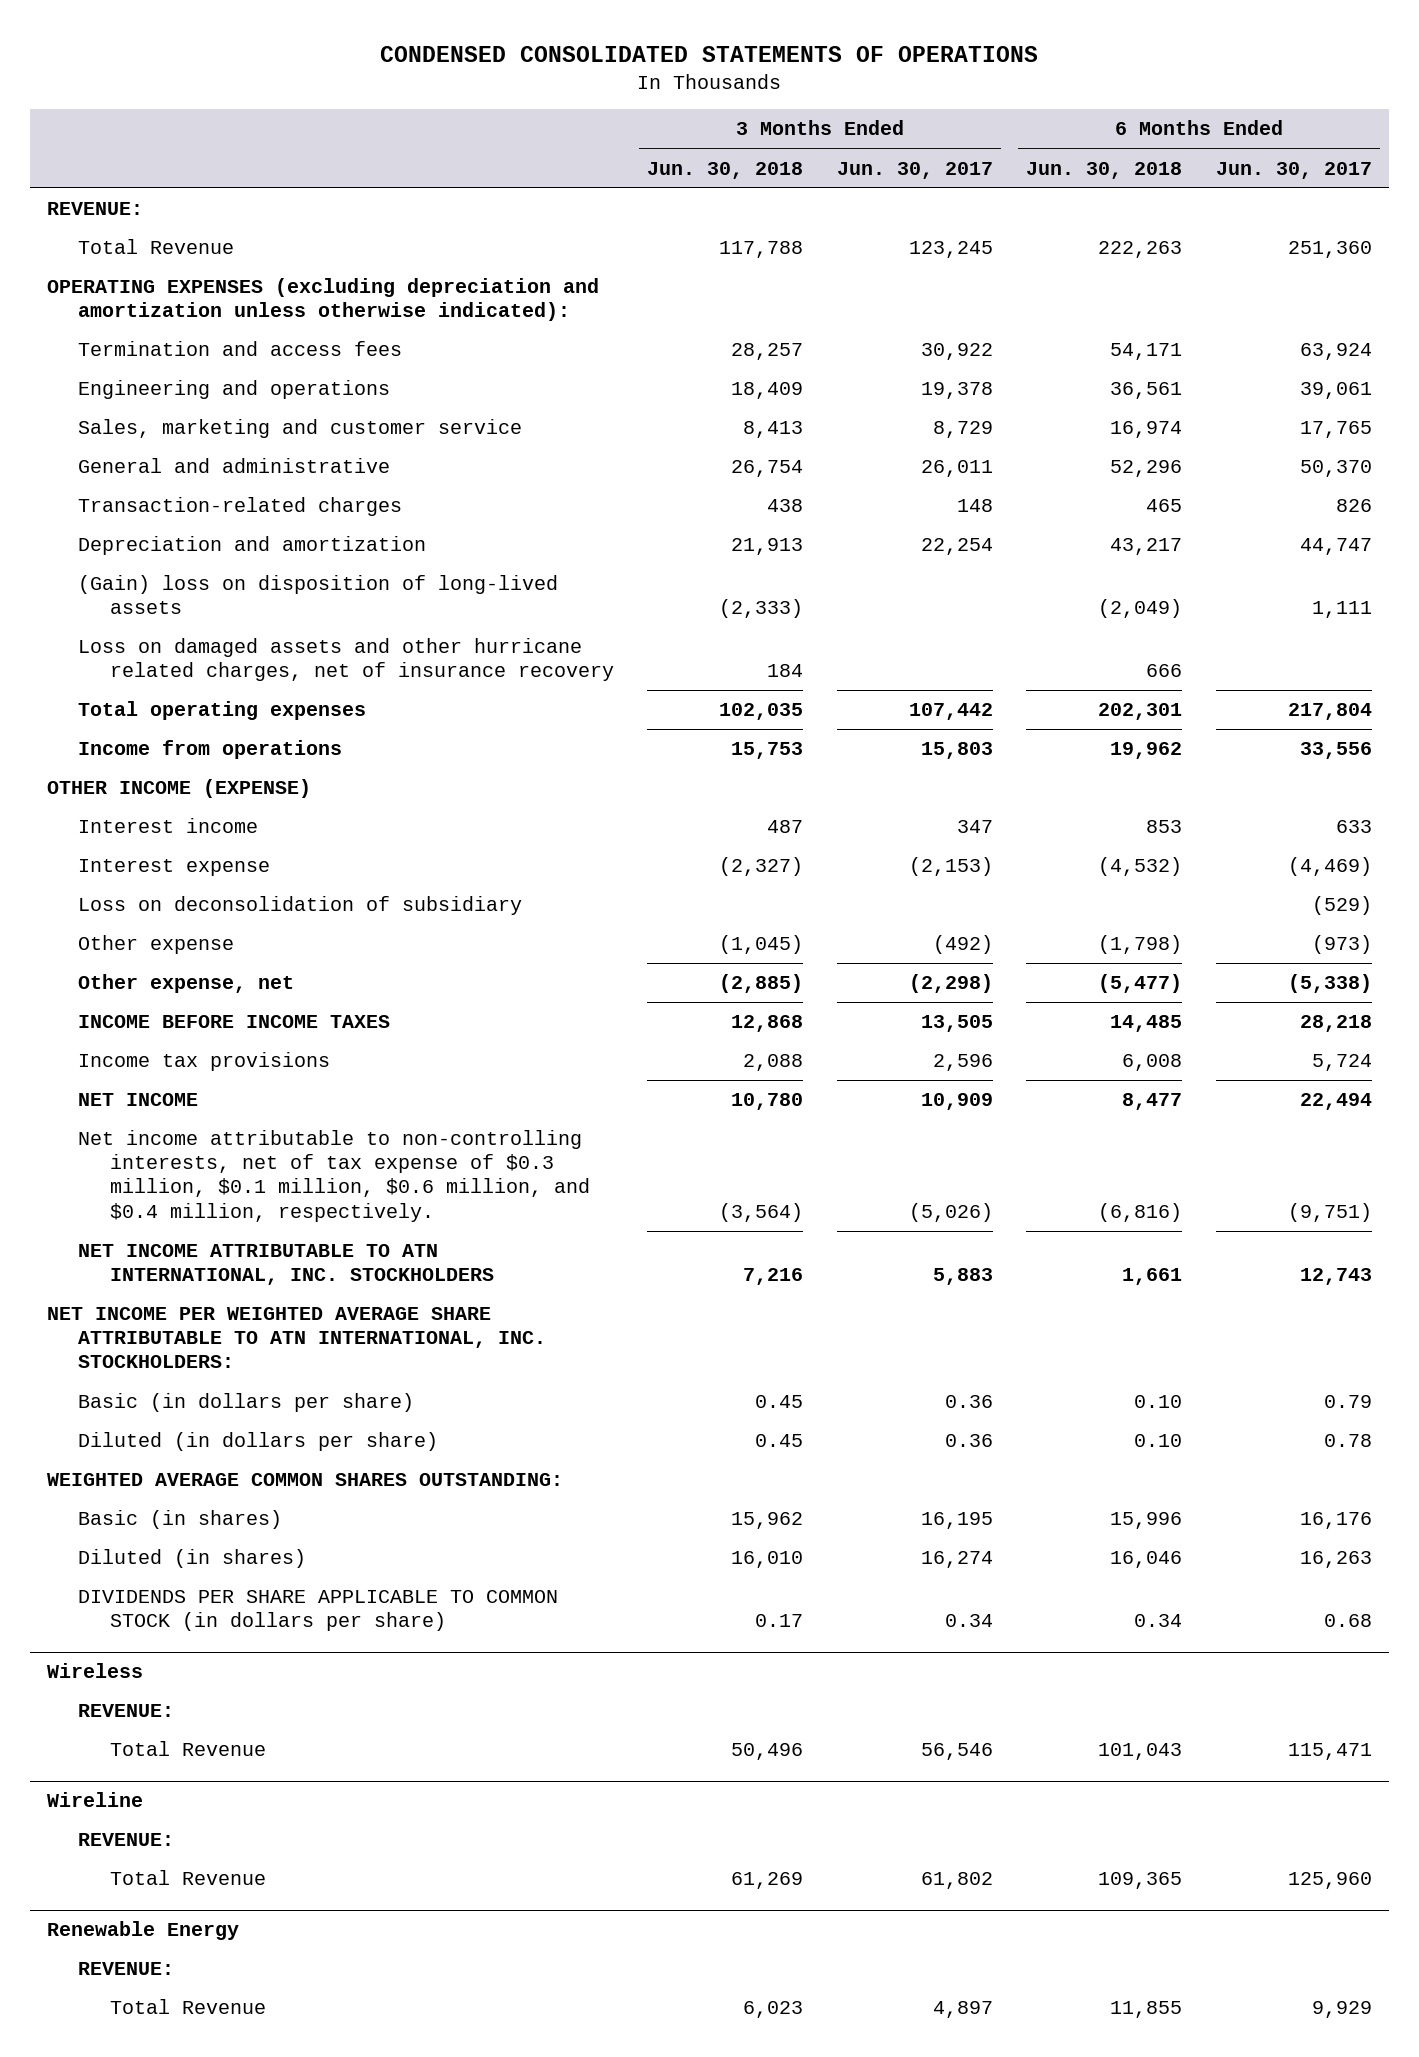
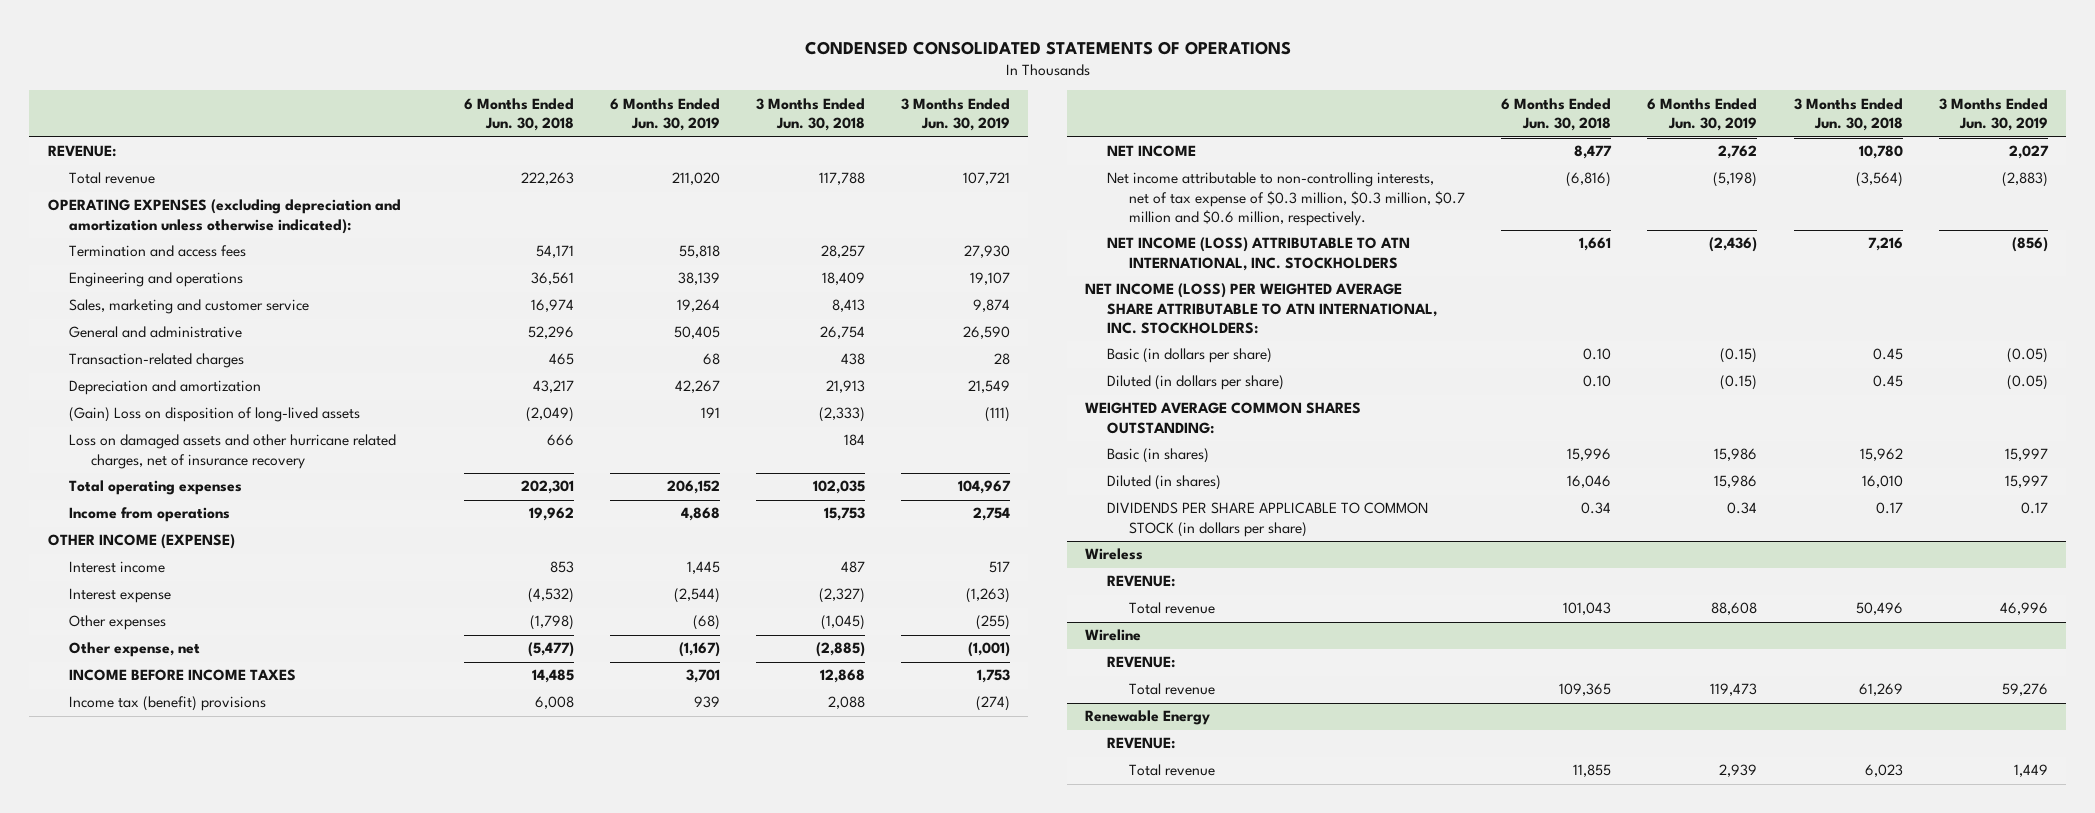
- | 3 Months Ended Jun. 30, 2018 | 3 Months Ended Jun. 30, 2017 | 6 Months Ended Jun. 30, 2018 | 6 Months Ended Jun. 30, 2017
+ | 6 Months Ended Jun. 30, 2018 | 6 Months Ended Jun. 30, 2019 | 3 Months Ended Jun. 30, 2018 | 3 Months Ended Jun. 30, 2019
- Total Revenue | 117,788 | 123,245 | 222,263 | 251,360
+ Total revenue | 222,263 | 211,020 | 117,788 | 107,721
- (Gain) loss on disposition of long-lived assets | (2,333) | | (2,049) | 1,111
+ (Gain) Loss on disposition of long-lived assets | (2,049) | 191 | (2,333) | (111)
- Loss on deconsolidation of subsidiary | | | | (529)
- Other expense | (1,045) | (492) | (1,798) | (973)
+ Other expenses | (1,798) | (68) | (1,045) | (255)
- Income tax provisions | 2,088 | 2,596 | 6,008 | 5,724
+ Income tax (benefit) provisions | 6,008 | 939 | 2,088 | (274)
- Net income attributable to non-controlling interests, net of tax expense of $0.3 million, $0.1 million, $0.6 million, and $0.4 million, respectively. | (3,564) | (5,026) | (6,816) | (9,751)
- NET INCOME ATTRIBUTABLE TO ATN INTERNATIONAL, INC. STOCKHOLDERS | 7,216 | 5,883 | 1,661 | 12,743
- NET INCOME PER WEIGHTED AVERAGE SHARE ATTRIBUTABLE TO ATN INTERNATIONAL, INC. STOCKHOLDERS:
+ Net income attributable to non-controlling interests, net of tax expense of $0.3 million, $0.3 million, $0.7 million and $0.6 million, respectively. | (6,816) | (5,198) | (3,564) | (2,883)
+ NET INCOME (LOSS) ATTRIBUTABLE TO ATN INTERNATIONAL, INC. STOCKHOLDERS | 1,661 | (2,436) | 7,216 | (856)
+ NET INCOME (LOSS) PER WEIGHTED AVERAGE SHARE ATTRIBUTABLE TO ATN INTERNATIONAL, INC. STOCKHOLDERS:
@ Wireless
- Total Revenue | 50,496 | 56,546 | 101,043 | 115,471
+ Total revenue | 101,043 | 88,608 | 50,496 | 46,996
@ Wireline
- Total Revenue | 61,269 | 61,802 | 109,365 | 125,960
+ Total revenue | 109,365 | 119,473 | 61,269 | 59,276
@ Renewable Energy
- Total Revenue | 6,023 | 4,897 | 11,855 | 9,929
+ Total revenue | 11,855 | 2,939 | 6,023 | 1,449

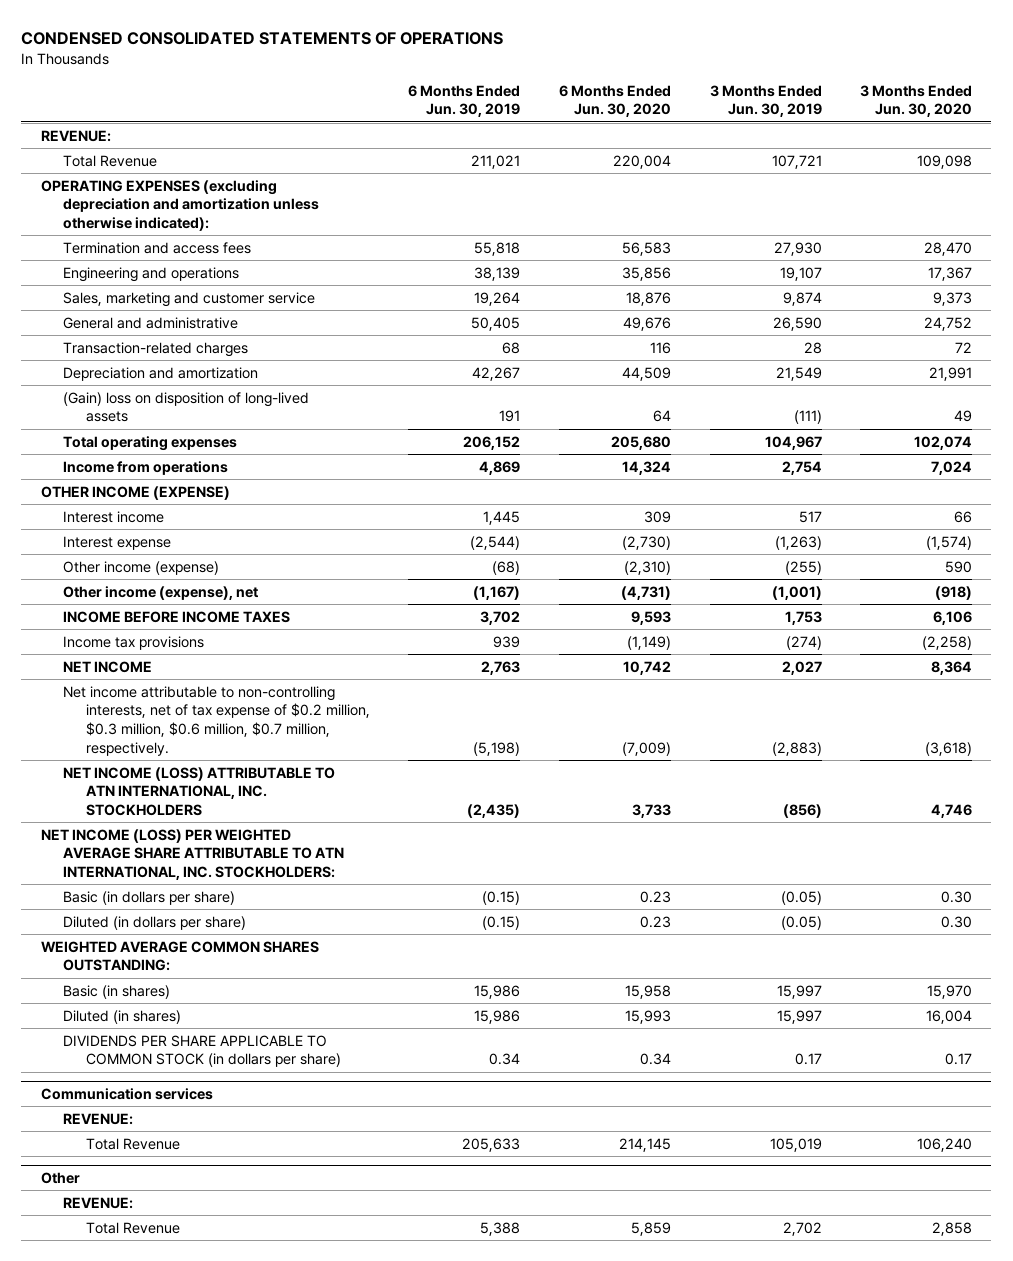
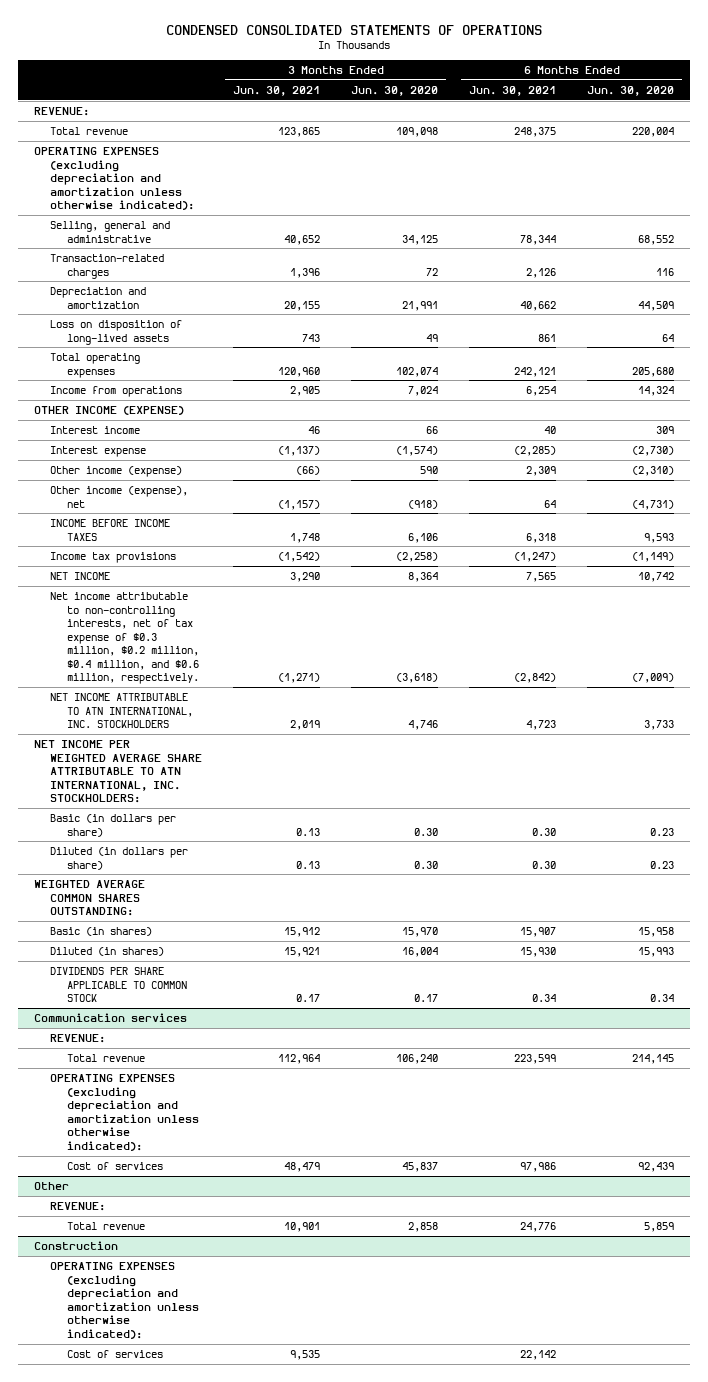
- | 6 Months Ended Jun. 30, 2019 | 6 Months Ended Jun. 30, 2020 | 3 Months Ended Jun. 30, 2019 | 3 Months Ended Jun. 30, 2020
+ | 3 Months Ended Jun. 30, 2021 | 3 Months Ended Jun. 30, 2020 | 6 Months Ended Jun. 30, 2021 | 6 Months Ended Jun. 30, 2020
- Total Revenue | 211,021 | 220,004 | 107,721 | 109,098
+ Total revenue | 123,865 | 109,098 | 248,375 | 220,004
- Termination and access fees | 55,818 | 56,583 | 27,930 | 28,470
- Engineering and operations | 38,139 | 35,856 | 19,107 | 17,367
- Sales, marketing and customer service | 19,264 | 18,876 | 9,874 | 9,373
- General and administrative | 50,405 | 49,676 | 26,590 | 24,752
+ Selling, general and administrative | 40,652 | 34,125 | 78,344 | 68,552
- (Gain) loss on disposition of long-lived assets | 191 | 64 | (111) | 49
+ Loss on disposition of long-lived assets | 743 | 49 | 861 | 64
- Net income attributable to non-controlling interests, net of tax expense of $0.2 million, $0.3 million, $0.6 million, $0.7 million, respectively. | (5,198) | (7,009) | (2,883) | (3,618)
- NET INCOME (LOSS) ATTRIBUTABLE TO ATN INTERNATIONAL, INC. STOCKHOLDERS | (2,435) | 3,733 | (856) | 4,746
- NET INCOME (LOSS) PER WEIGHTED AVERAGE SHARE ATTRIBUTABLE TO ATN INTERNATIONAL, INC. STOCKHOLDERS:
+ Net income attributable to non-controlling interests, net of tax expense of $0.3 million, $0.2 million, $0.4 million, and $0.6 million, respectively. | (1,271) | (3,618) | (2,842) | (7,009)
+ NET INCOME ATTRIBUTABLE TO ATN INTERNATIONAL, INC. STOCKHOLDERS | 2,019 | 4,746 | 4,723 | 3,733
+ NET INCOME PER WEIGHTED AVERAGE SHARE ATTRIBUTABLE TO ATN INTERNATIONAL, INC. STOCKHOLDERS:
- DIVIDENDS PER SHARE APPLICABLE TO COMMON STOCK (in dollars per share) | 0.34 | 0.34 | 0.17 | 0.17
+ DIVIDENDS PER SHARE APPLICABLE TO COMMON STOCK | 0.17 | 0.17 | 0.34 | 0.34
@ Communication services
- Total Revenue | 205,633 | 214,145 | 105,019 | 106,240
+ Total revenue | 112,964 | 106,240 | 223,599 | 214,145
+ OPERATING EXPENSES (excluding depreciation and amortization unless otherwise indicated):
+ Cost of services | 48,479 | 45,837 | 97,986 | 92,439
@ Other
- Total Revenue | 5,388 | 5,859 | 2,702 | 2,858
+ Total revenue | 10,901 | 2,858 | 24,776 | 5,859
+ Construction
+ OPERATING EXPENSES (excluding depreciation and amortization unless otherwise indicated):
+ Cost of services | 9,535 | | 22,142 |

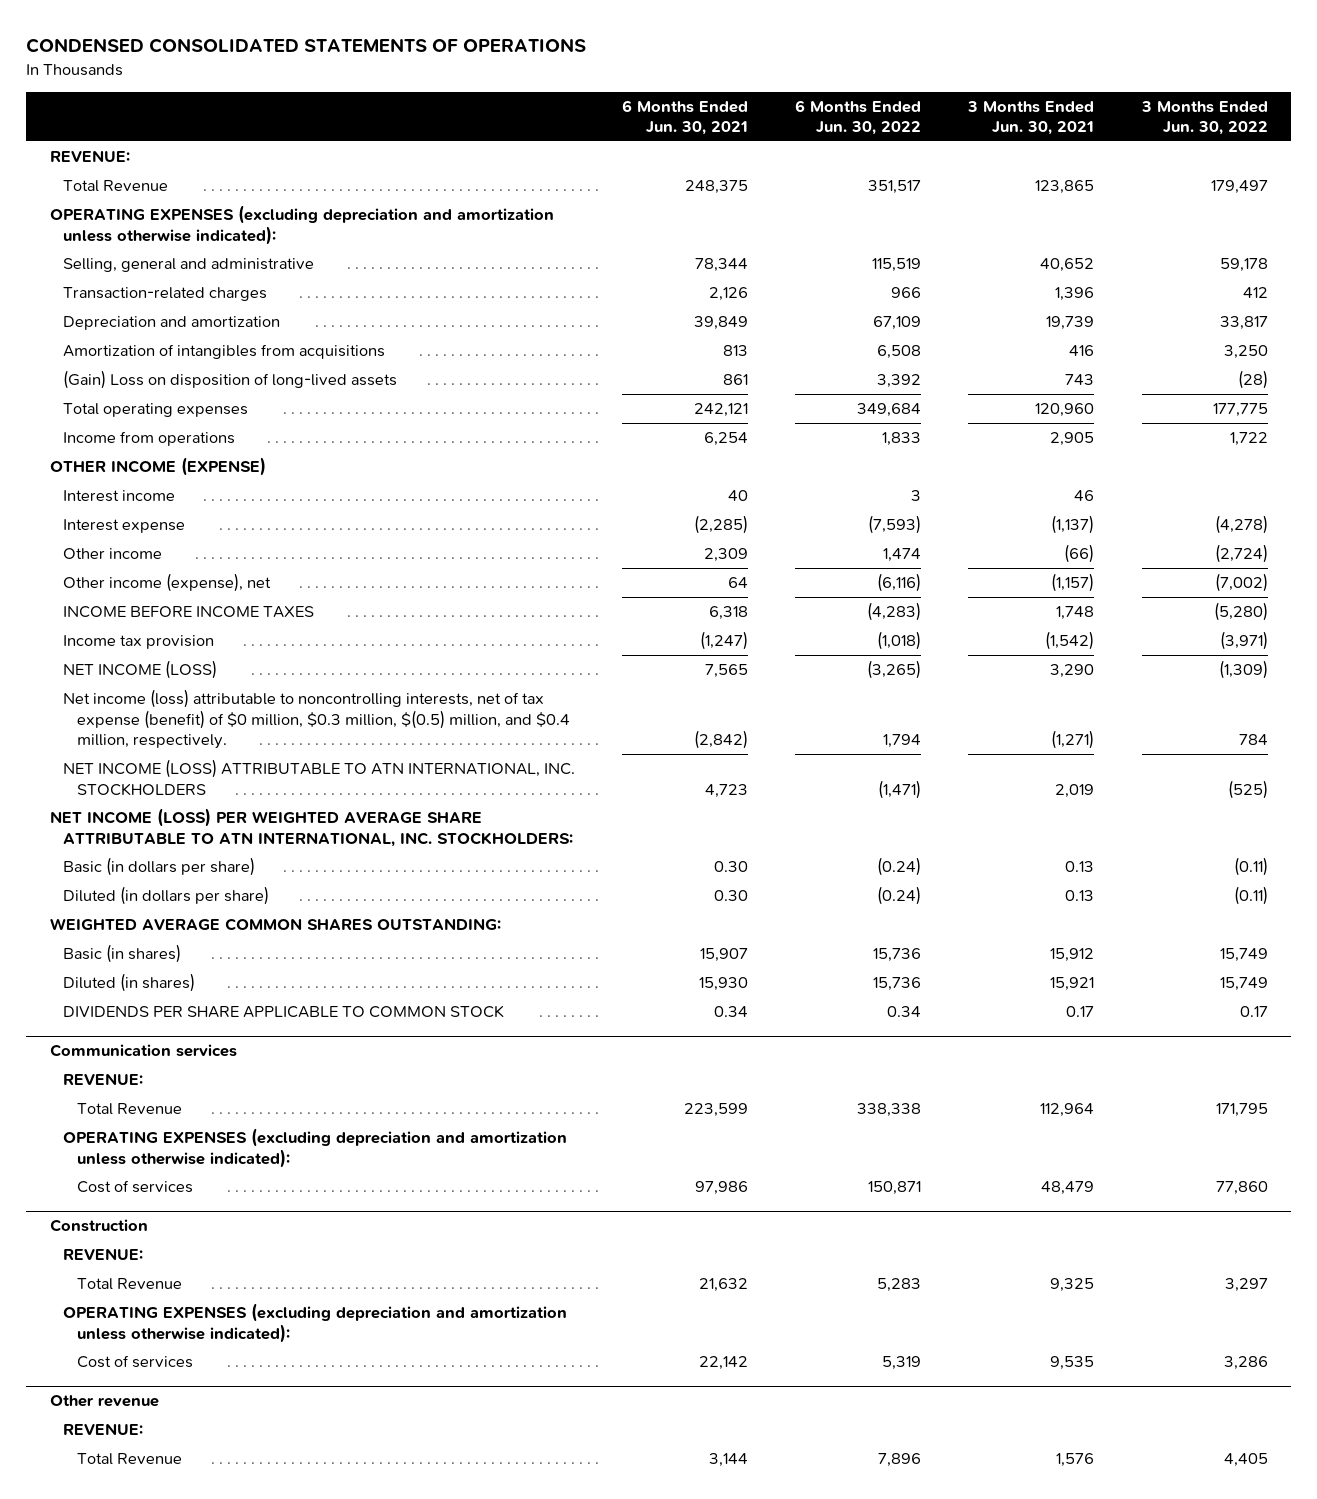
- | 3 Months Ended Jun. 30, 2021 | 3 Months Ended Jun. 30, 2020 | 6 Months Ended Jun. 30, 2021 | 6 Months Ended Jun. 30, 2020
+ | 6 Months Ended Jun. 30, 2021 | 6 Months Ended Jun. 30, 2022 | 3 Months Ended Jun. 30, 2021 | 3 Months Ended Jun. 30, 2022
- Total revenue | 123,865 | 109,098 | 248,375 | 220,004
+ Total Revenue | 248,375 | 351,517 | 123,865 | 179,497
- Depreciation and amortization | 20,155 | 21,991 | 40,662 | 44,509
- Loss on disposition of long-lived assets | 743 | 49 | 861 | 64
+ Depreciation and amortization | 39,849 | 67,109 | 19,739 | 33,817
+ Amortization of intangibles from acquisitions | 813 | 6,508 | 416 | 3,250
+ (Gain) Loss on disposition of long-lived assets | 861 | 3,392 | 743 | (28)
- Other income (expense) | (66) | 590 | 2,309 | (2,310)
+ Other income | 2,309 | 1,474 | (66) | (2,724)
- Income tax provisions | (1,542) | (2,258) | (1,247) | (1,149)
- NET INCOME | 3,290 | 8,364 | 7,565 | 10,742
- Net income attributable to non-controlling interests, net of tax expense of $0.3 million, $0.2 million, $0.4 million, and $0.6 million, respectively. | (1,271) | (3,618) | (2,842) | (7,009)
- NET INCOME ATTRIBUTABLE TO ATN INTERNATIONAL, INC. STOCKHOLDERS | 2,019 | 4,746 | 4,723 | 3,733
- NET INCOME PER WEIGHTED AVERAGE SHARE ATTRIBUTABLE TO ATN INTERNATIONAL, INC. STOCKHOLDERS:
+ Income tax provision | (1,247) | (1,018) | (1,542) | (3,971)
+ NET INCOME (LOSS) | 7,565 | (3,265) | 3,290 | (1,309)
+ Net income (loss) attributable to noncontrolling interests, net of tax expense (benefit) of $0 million, $0.3 million, $(0.5) million, and $0.4 million, respectively. | (2,842) | 1,794 | (1,271) | 784
+ NET INCOME (LOSS) ATTRIBUTABLE TO ATN INTERNATIONAL, INC. STOCKHOLDERS | 4,723 | (1,471) | 2,019 | (525)
+ NET INCOME (LOSS) PER WEIGHTED AVERAGE SHARE ATTRIBUTABLE TO ATN INTERNATIONAL, INC. STOCKHOLDERS:
@ Communication services
- Total revenue | 112,964 | 106,240 | 223,599 | 214,145
+ Total Revenue | 223,599 | 338,338 | 112,964 | 171,795
- Other
- REVENUE:
- Total revenue | 10,901 | 2,858 | 24,776 | 5,859
@ Construction
+ REVENUE:
+ Total Revenue | 21,632 | 5,283 | 9,325 | 3,297
+ Other revenue
+ REVENUE:
+ Total Revenue | 3,144 | 7,896 | 1,576 | 4,405

